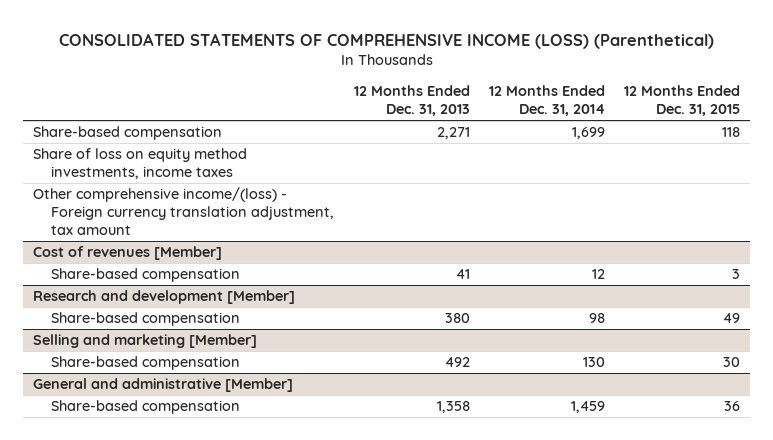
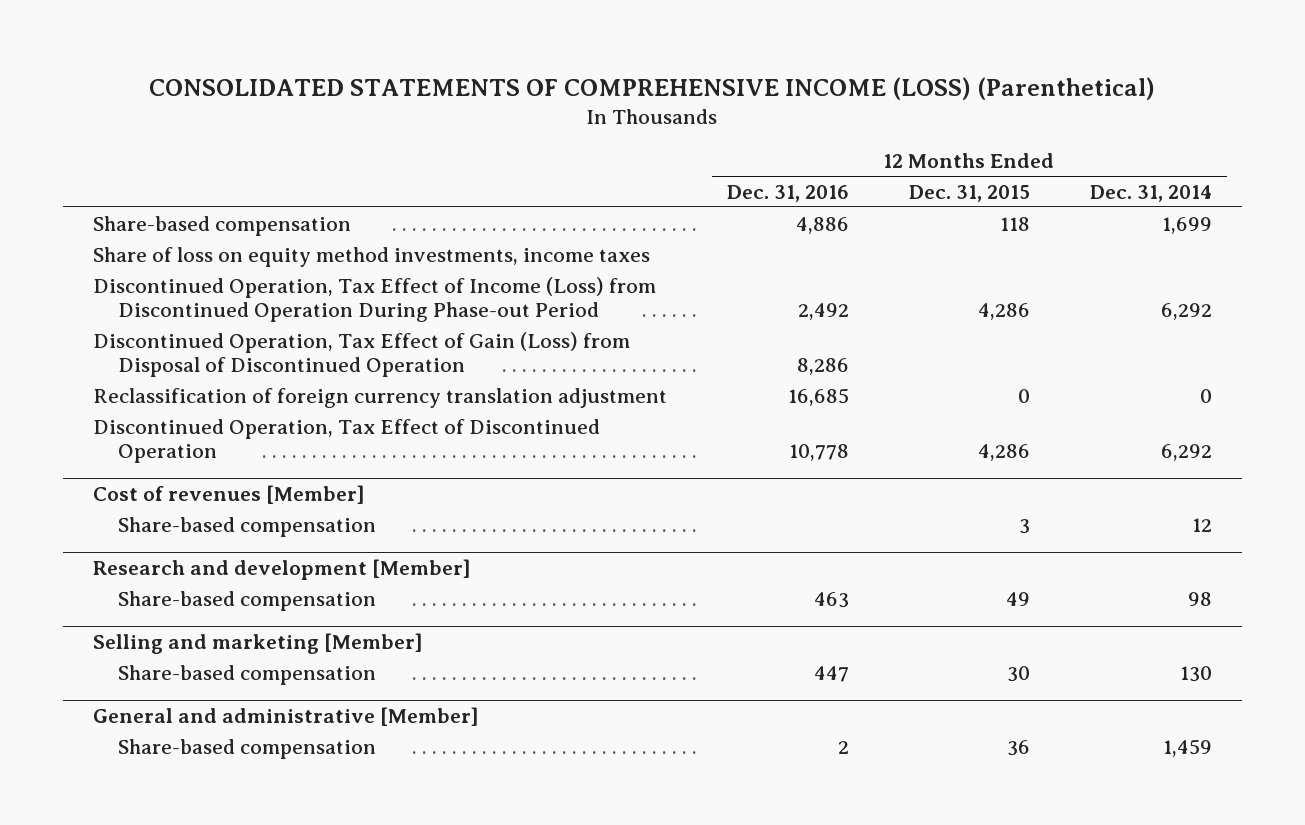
- | 12 Months Ended Dec. 31, 2013 | 12 Months Ended Dec. 31, 2014 | 12 Months Ended Dec. 31, 2015
+ | 12 Months Ended Dec. 31, 2016 | 12 Months Ended Dec. 31, 2015 | 12 Months Ended Dec. 31, 2014
- Other comprehensive income/(loss) - Foreign currency translation adjustment, tax amount
+ Discontinued Operation, Tax Effect of Income (Loss) from Discontinued Operation During Phase-out Period | 2,492 | 4,286 | 6,292
+ Discontinued Operation, Tax Effect of Gain (Loss) from Disposal of Discontinued Operation | 8,286 | |
+ Reclassification of foreign currency translation adjustment | 16,685 | 0 | 0
+ Discontinued Operation, Tax Effect of Discontinued Operation | 10,778 | 4,286 | 6,292

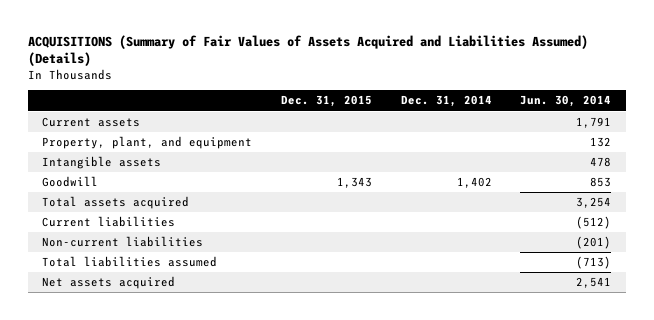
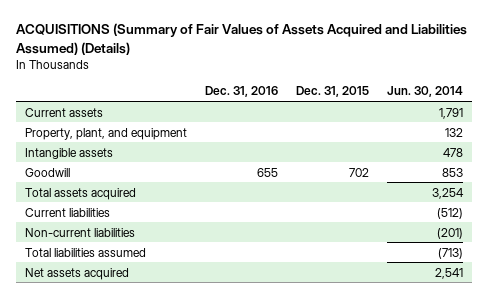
- | Dec. 31, 2015 | Dec. 31, 2014 | Jun. 30, 2014
+ | Dec. 31, 2016 | Dec. 31, 2015 | Jun. 30, 2014
- Goodwill | 1,343 | 1,402 | 853
+ Goodwill | 655 | 702 | 853

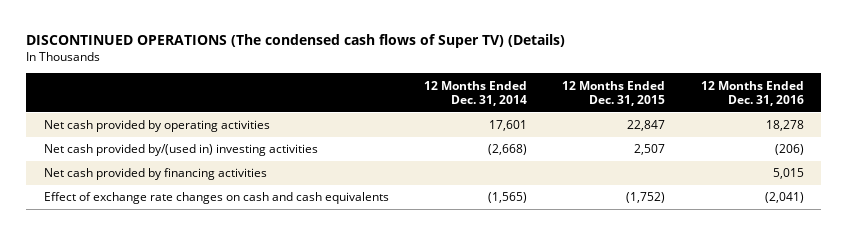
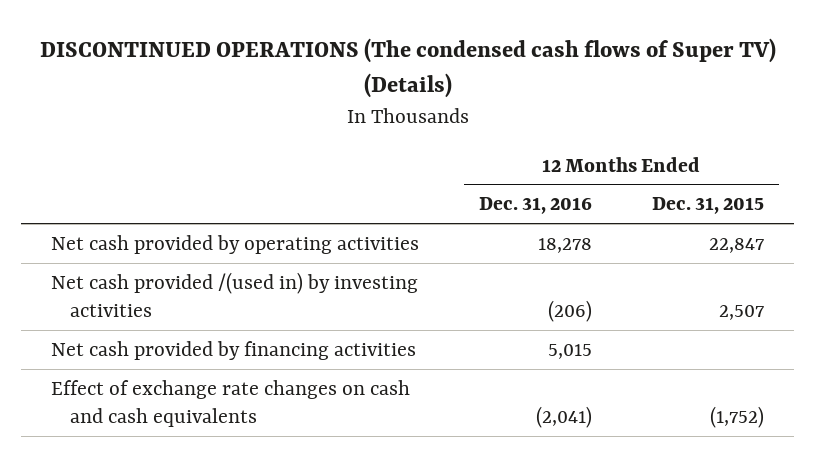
- | 12 Months Ended Dec. 31, 2014 | 12 Months Ended Dec. 31, 2015 | 12 Months Ended Dec. 31, 2016
+ | 12 Months Ended Dec. 31, 2016 | 12 Months Ended Dec. 31, 2015
- Net cash provided by/(used in) investing activities | (2,668) | 2,507 | (206)
+ Net cash provided /(used in) by investing activities | (206) | 2,507

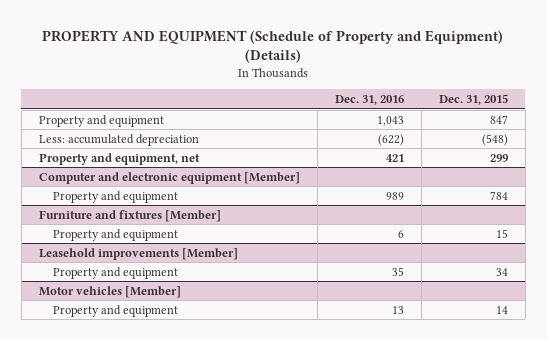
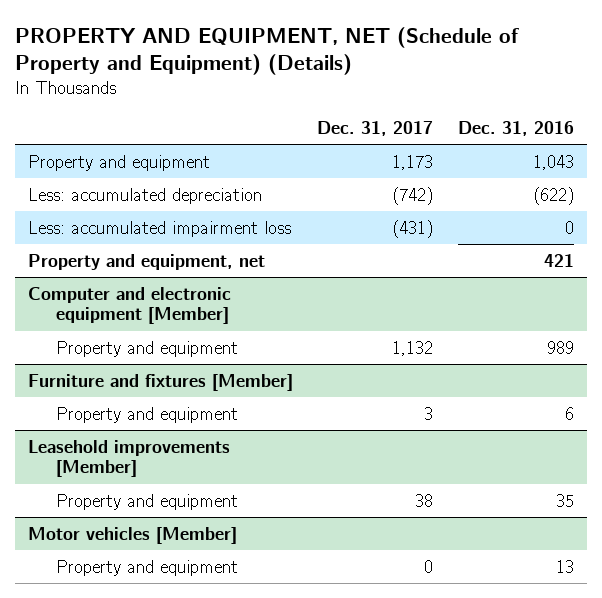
- PROPERTY AND EQUIPMENT (Schedule of Property and Equipment) (Details)
+ PROPERTY AND EQUIPMENT, NET (Schedule of Property and Equipment) (Details)
- | Dec. 31, 2016 | Dec. 31, 2015
+ | Dec. 31, 2017 | Dec. 31, 2016
+ Less: accumulated impairment loss | (431) | 0

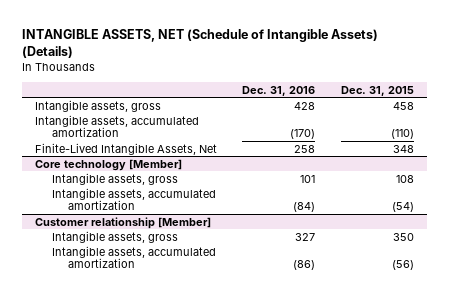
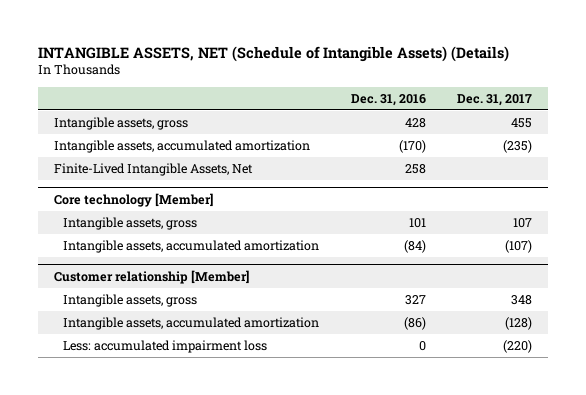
- | Dec. 31, 2016 | Dec. 31, 2015
+ | Dec. 31, 2016 | Dec. 31, 2017
@ Customer relationship [Member]
+ Less: accumulated impairment loss | 0 | (220)

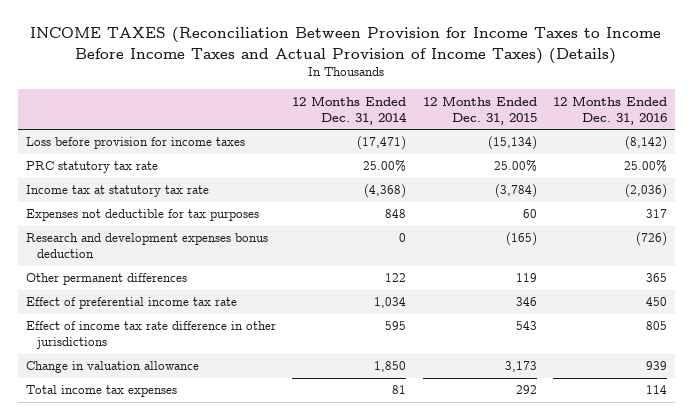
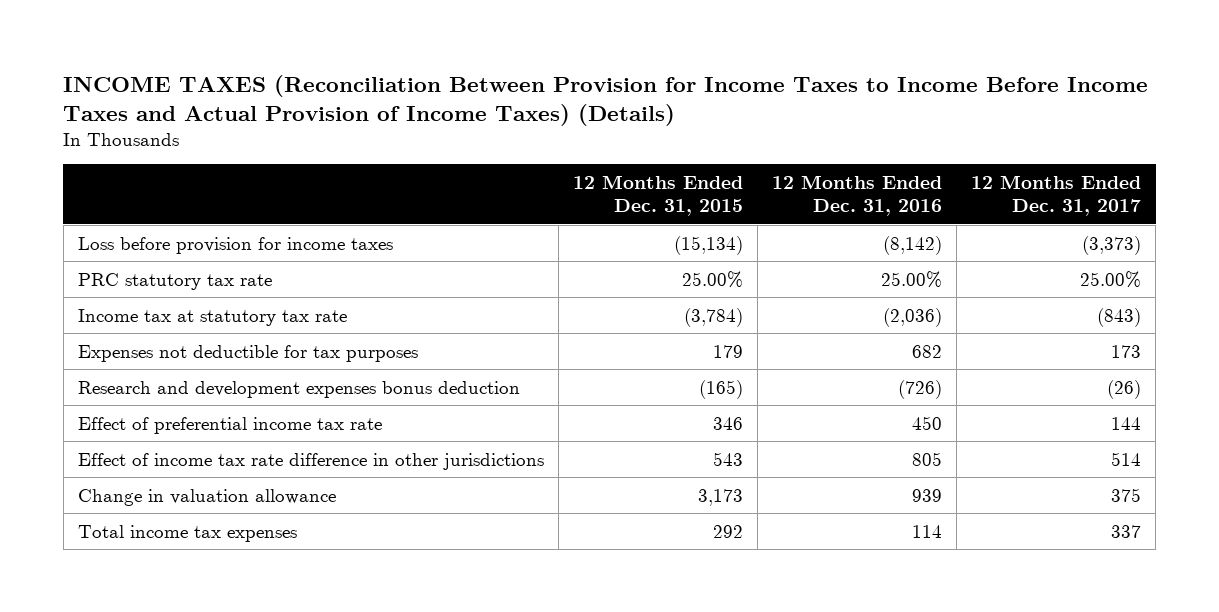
- | 12 Months Ended Dec. 31, 2014 | 12 Months Ended Dec. 31, 2015 | 12 Months Ended Dec. 31, 2016
+ | 12 Months Ended Dec. 31, 2015 | 12 Months Ended Dec. 31, 2016 | 12 Months Ended Dec. 31, 2017
- Expenses not deductible for tax purposes | 848 | 60 | 317
+ Expenses not deductible for tax purposes | 179 | 682 | 173
- Other permanent differences | 122 | 119 | 365

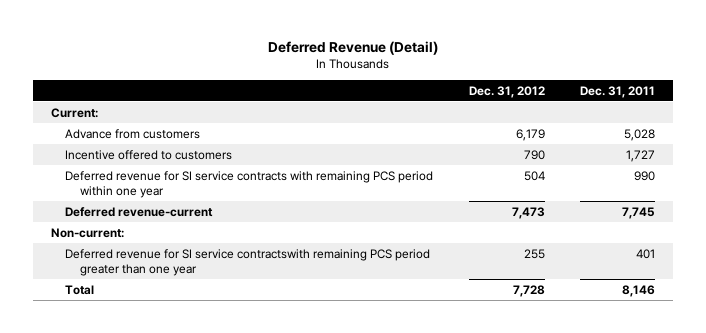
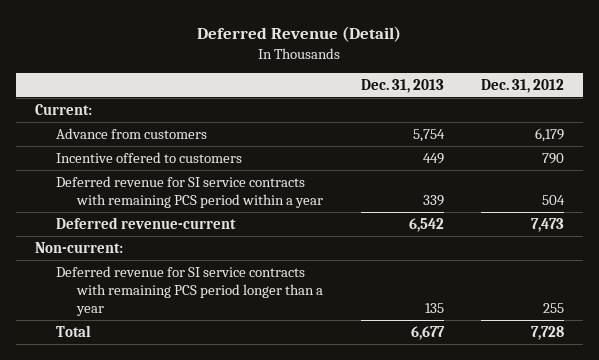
- | Dec. 31, 2012 | Dec. 31, 2011
+ | Dec. 31, 2013 | Dec. 31, 2012
- Deferred revenue for SI service contracts with remaining PCS period within one year | 504 | 990
+ Deferred revenue for SI service contracts with remaining PCS period within a year | 339 | 504
- Deferred revenue for SI service contractswith remaining PCS period greater than one year | 255 | 401
+ Deferred revenue for SI service contracts with remaining PCS period longer than a year | 135 | 255

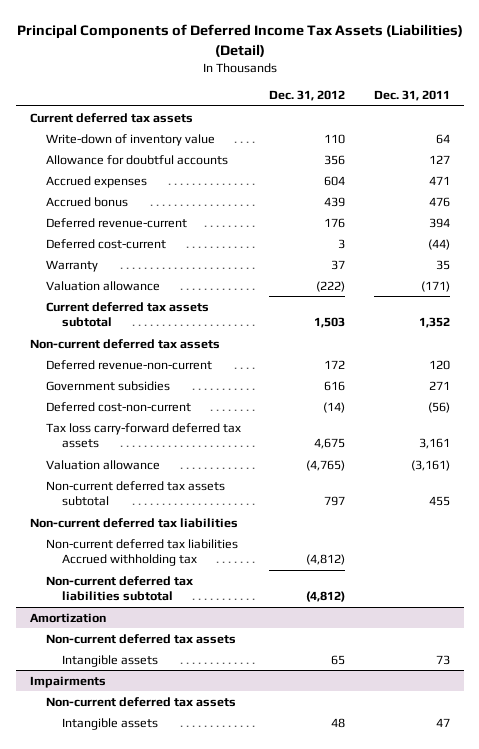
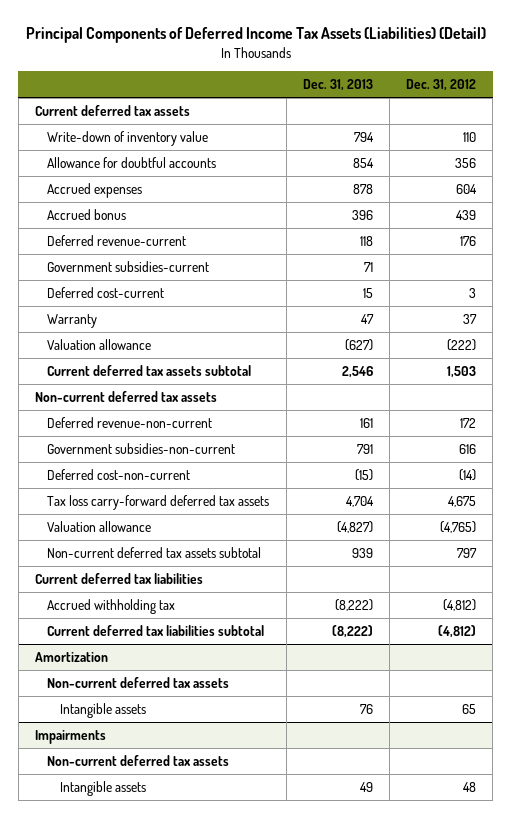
- | Dec. 31, 2012 | Dec. 31, 2011
+ | Dec. 31, 2013 | Dec. 31, 2012
+ Government subsidies-current | 71 |
- Government subsidies | 616 | 271
+ Government subsidies-non-current | 791 | 616
- Non-current deferred tax liabilities
- Non-current deferred tax liabilities Accrued withholding tax | (4,812) |
- Non-current deferred tax liabilities subtotal | (4,812) |
+ Current deferred tax liabilities
+ Accrued withholding tax | (8,222) | (4,812)
+ Current deferred tax liabilities subtotal | (8,222) | (4,812)

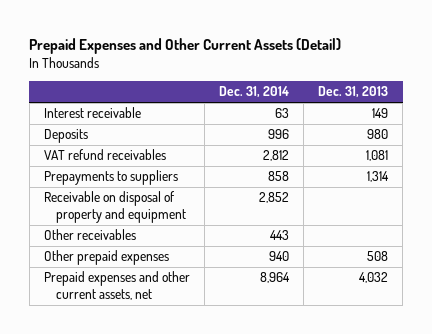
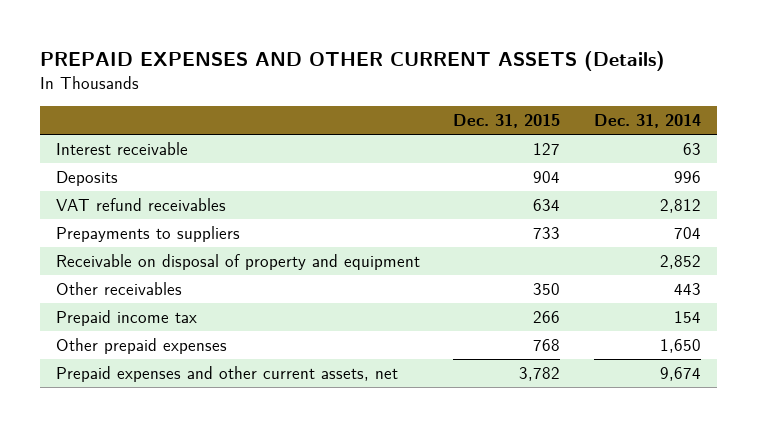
- Prepaid Expenses and Other Current Assets (Detail)
+ PREPAID EXPENSES AND OTHER CURRENT ASSETS (Details)
- | Dec. 31, 2014 | Dec. 31, 2013
+ | Dec. 31, 2015 | Dec. 31, 2014
- Prepayments to suppliers | 858 | 1,314
+ Prepayments to suppliers | 733 | 704
- Other prepaid expenses | 940 | 508
- Prepaid expenses and other current assets, net | 8,964 | 4,032
+ Prepaid income tax | 266 | 154
+ Other prepaid expenses | 768 | 1,650
+ Prepaid expenses and other current assets, net | 3,782 | 9,674

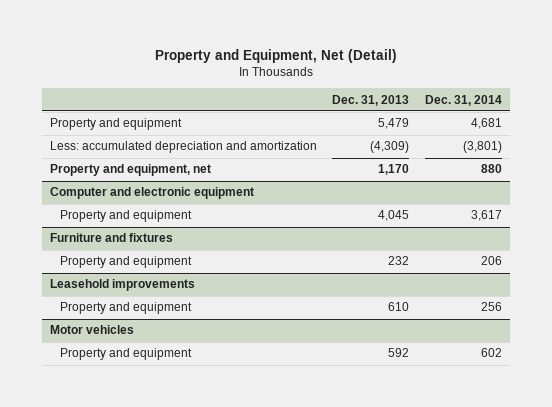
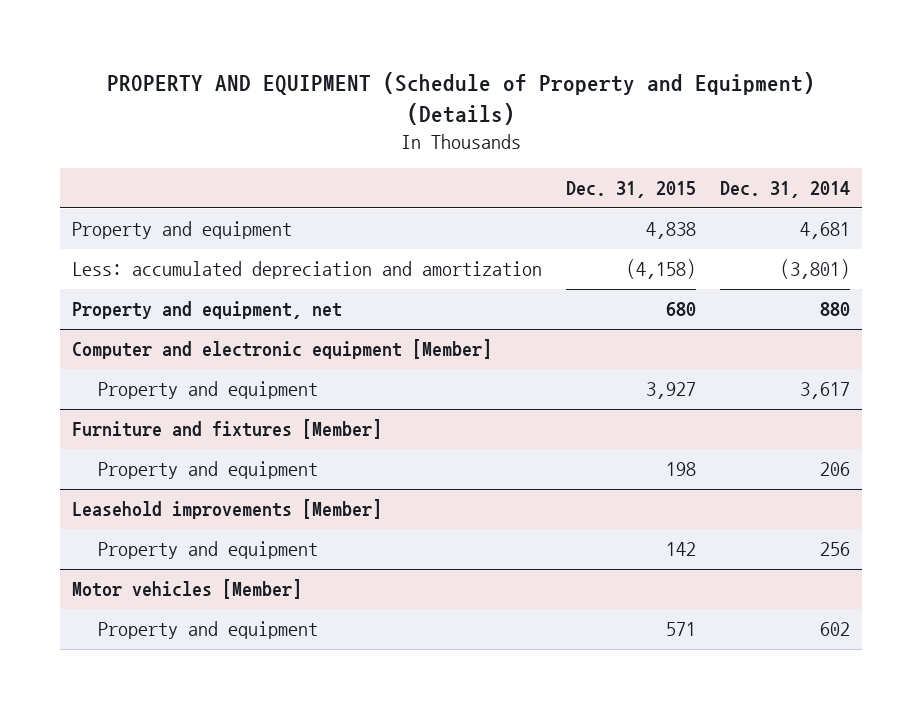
- Property and Equipment, Net (Detail)
+ PROPERTY AND EQUIPMENT (Schedule of Property and Equipment) (Details)
- | Dec. 31, 2013 | Dec. 31, 2014
+ | Dec. 31, 2015 | Dec. 31, 2014
- Computer and electronic equipment
+ Computer and electronic equipment [Member]
- Furniture and fixtures
+ Furniture and fixtures [Member]
- Leasehold improvements
+ Leasehold improvements [Member]
- Motor vehicles
+ Motor vehicles [Member]

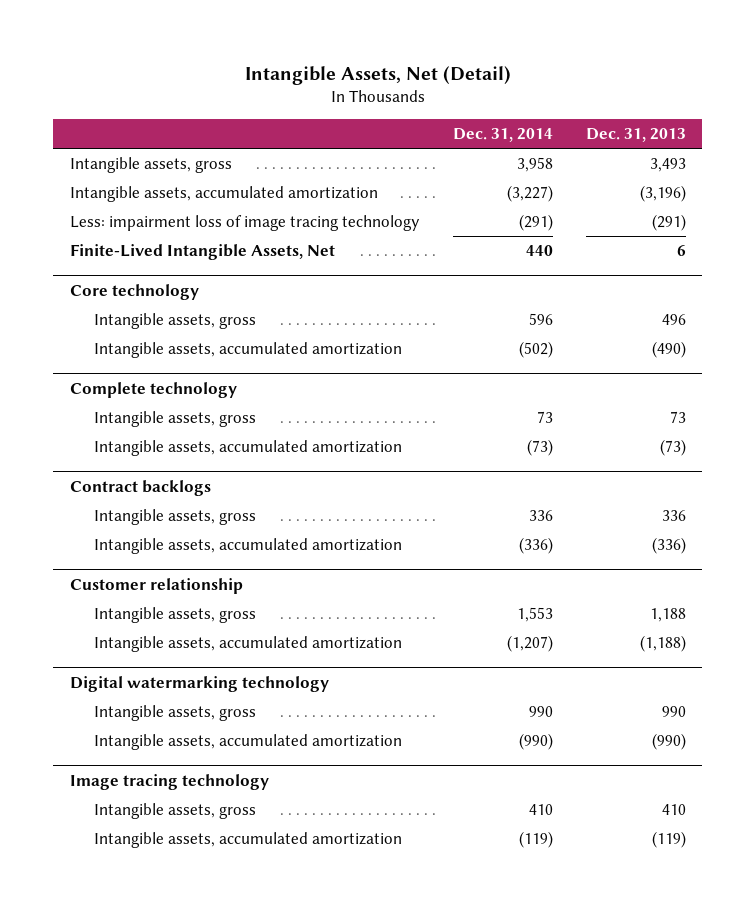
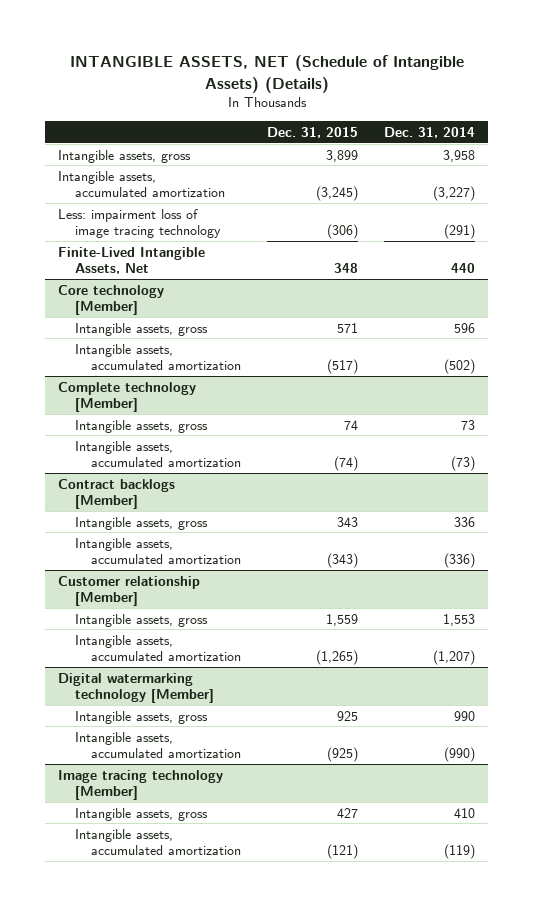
- Intangible Assets, Net (Detail)
+ INTANGIBLE ASSETS, NET (Schedule of Intangible Assets) (Details)
- | Dec. 31, 2014 | Dec. 31, 2013
+ | Dec. 31, 2015 | Dec. 31, 2014
- Core technology
+ Core technology [Member]
- Complete technology
+ Complete technology [Member]
- Contract backlogs
+ Contract backlogs [Member]
- Customer relationship
+ Customer relationship [Member]
- Digital watermarking technology
+ Digital watermarking technology [Member]
- Image tracing technology
+ Image tracing technology [Member]

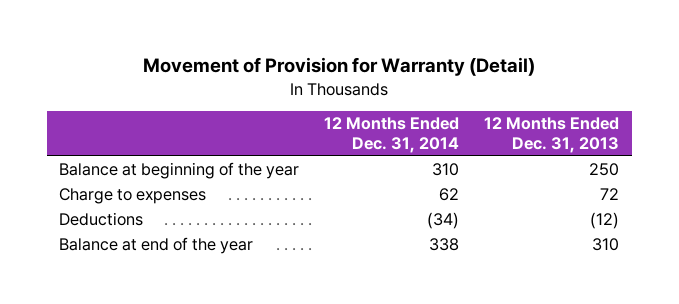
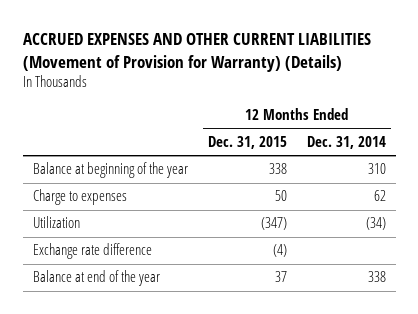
- Movement of Provision for Warranty (Detail)
+ ACCRUED EXPENSES AND OTHER CURRENT LIABILITIES (Movement of Provision for Warranty) (Details)
- | 12 Months Ended Dec. 31, 2014 | 12 Months Ended Dec. 31, 2013
+ | 12 Months Ended Dec. 31, 2015 | 12 Months Ended Dec. 31, 2014
- Deductions | (34) | (12)
+ Utilization | (347) | (34)
+ Exchange rate difference | (4) |

